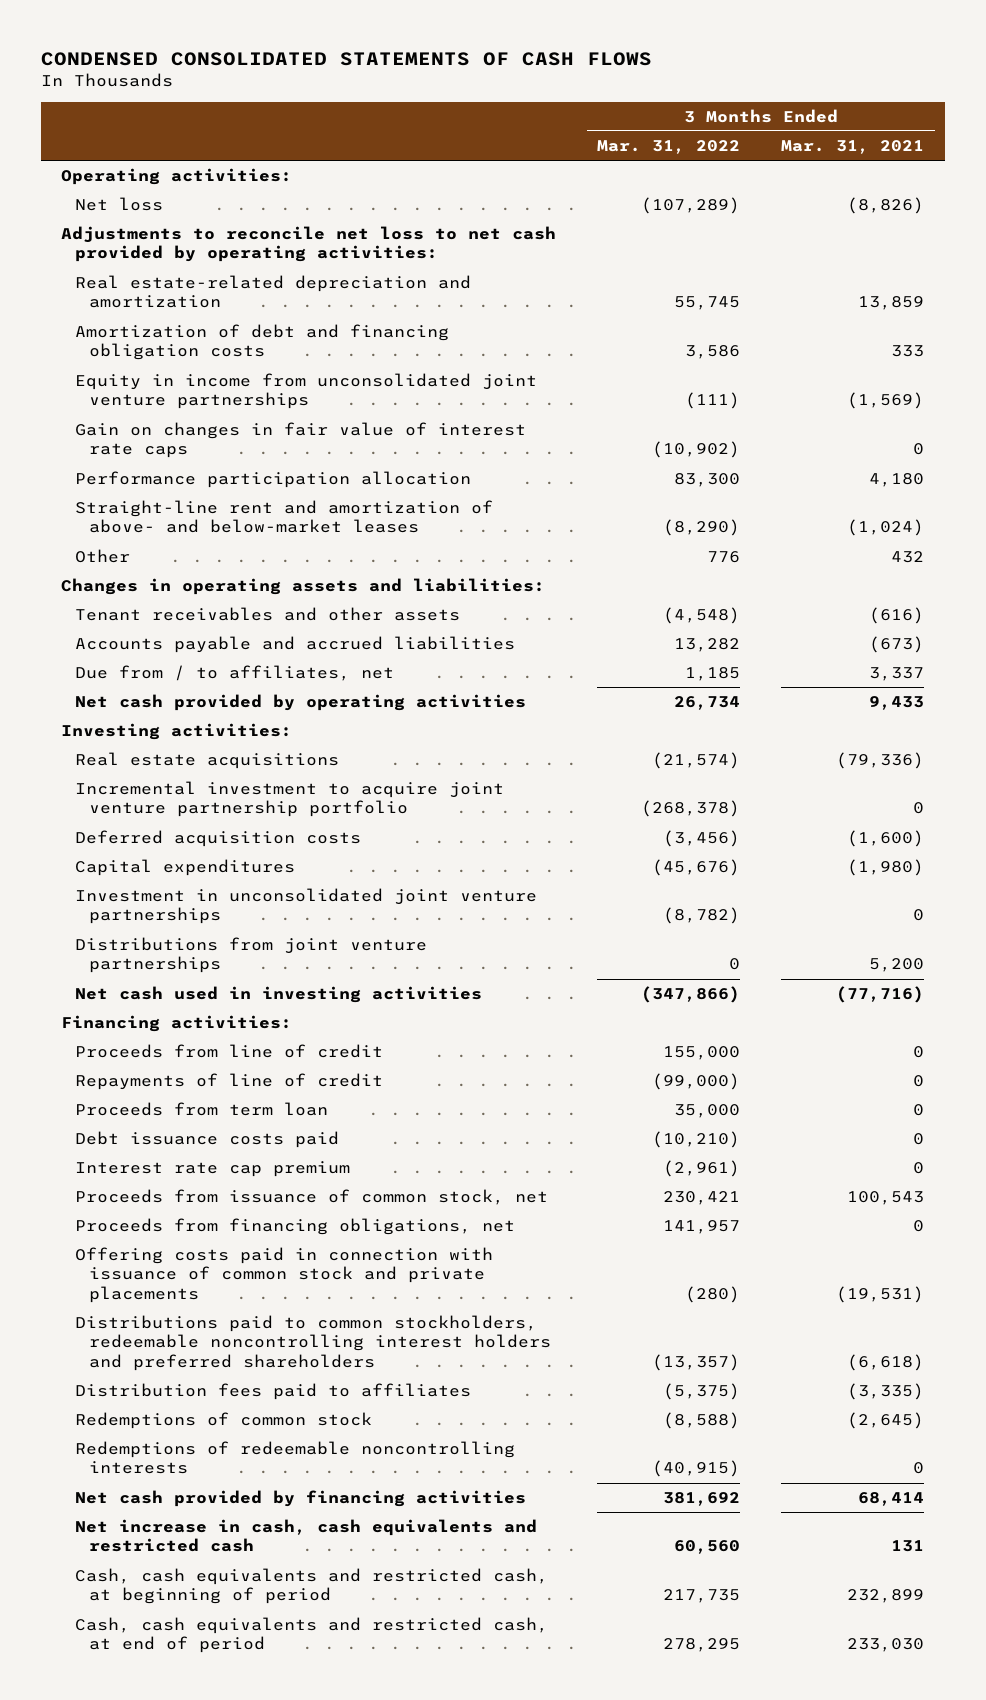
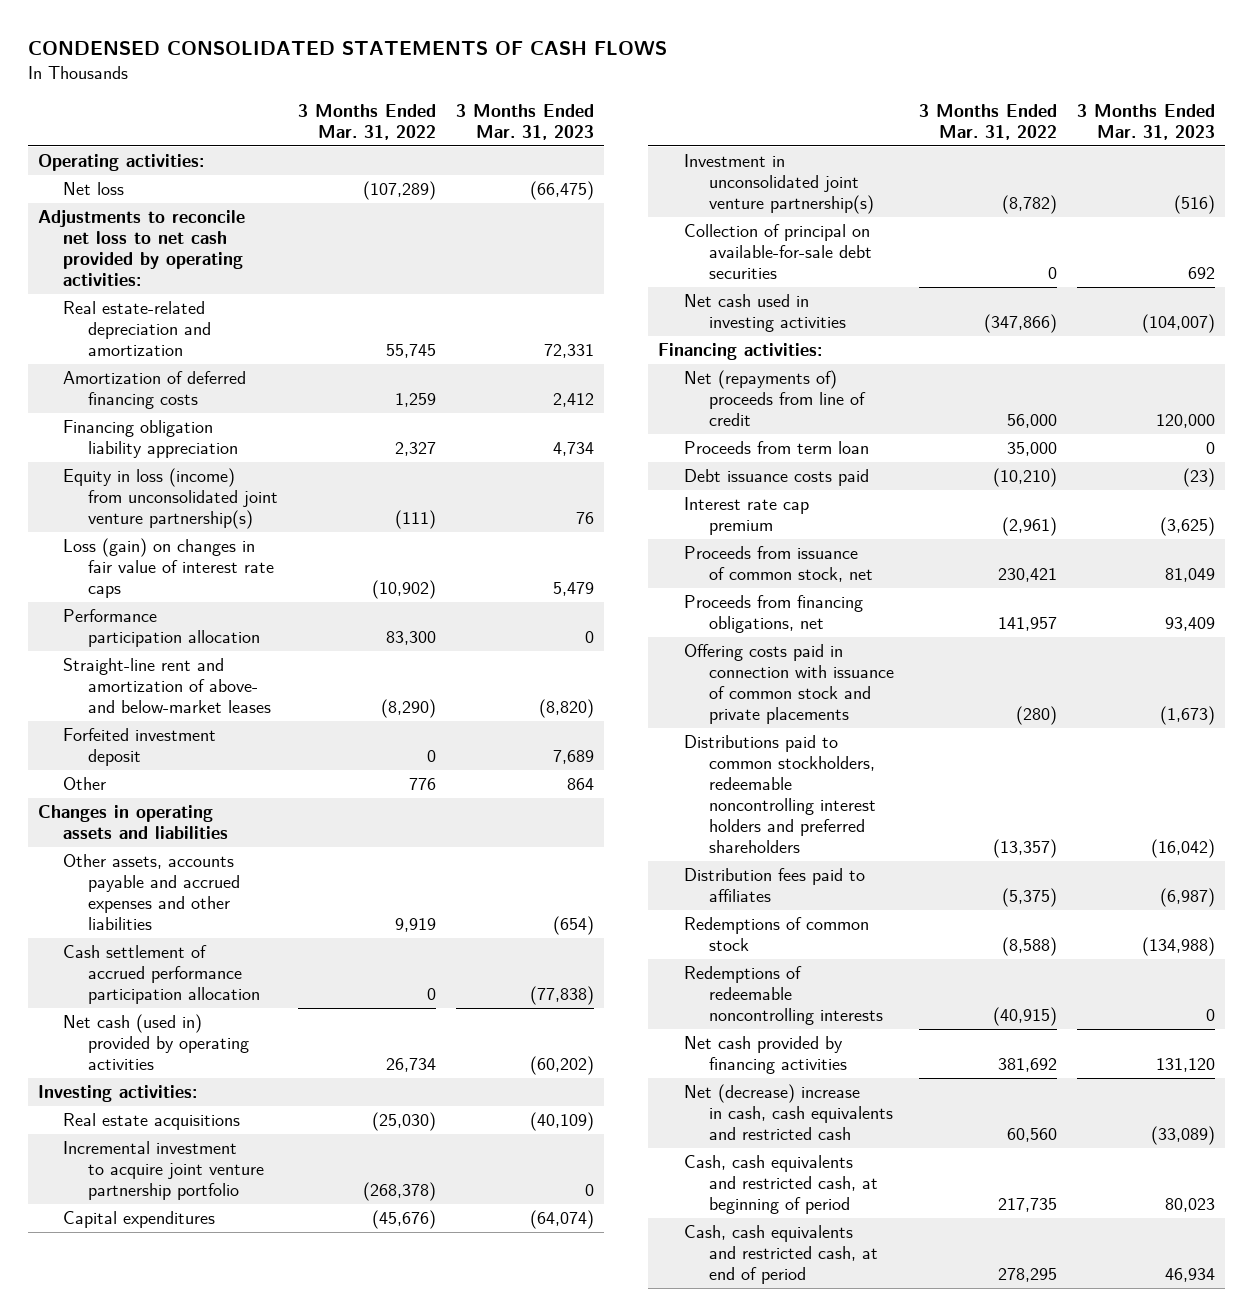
- | 3 Months Ended Mar. 31, 2022 | 3 Months Ended Mar. 31, 2021
+ | 3 Months Ended Mar. 31, 2022 | 3 Months Ended Mar. 31, 2023
- Amortization of debt and financing obligation costs | 3,586 | 333
- Equity in income from unconsolidated joint venture partnerships | (111) | (1,569)
- Gain on changes in fair value of interest rate caps | (10,902) | 0
+ Amortization of deferred financing costs | 1,259 | 2,412
+ Financing obligation liability appreciation | 2,327 | 4,734
+ Equity in loss (income) from unconsolidated joint venture partnership(s) | (111) | 76
+ Loss (gain) on changes in fair value of interest rate caps | (10,902) | 5,479
+ Forfeited investment deposit | 0 | 7,689
- Changes in operating assets and liabilities:
- Tenant receivables and other assets | (4,548) | (616)
- Accounts payable and accrued liabilities | 13,282 | (673)
- Due from / to affiliates, net | 1,185 | 3,337
- Net cash provided by operating activities | 26,734 | 9,433
+ Changes in operating assets and liabilities
+ Other assets, accounts payable and accrued expenses and other liabilities | 9,919 | (654)
+ Cash settlement of accrued performance participation allocation | 0 | (77,838)
+ Net cash (used in) provided by operating activities | 26,734 | (60,202)
- Real estate acquisitions | (21,574) | (79,336)
+ Real estate acquisitions | (25,030) | (40,109)
- Deferred acquisition costs | (3,456) | (1,600)
- Investment in unconsolidated joint venture partnerships | (8,782) | 0
- Distributions from joint venture partnerships | 0 | 5,200
+ Investment in unconsolidated joint venture partnership(s) | (8,782) | (516)
+ Collection of principal on available-for-sale debt securities | 0 | 692
- Proceeds from line of credit | 155,000 | 0
- Repayments of line of credit | (99,000) | 0
+ Net (repayments of) proceeds from line of credit | 56,000 | 120,000
- Net increase in cash, cash equivalents and restricted cash | 60,560 | 131
+ Net (decrease) increase in cash, cash equivalents and restricted cash | 60,560 | (33,089)

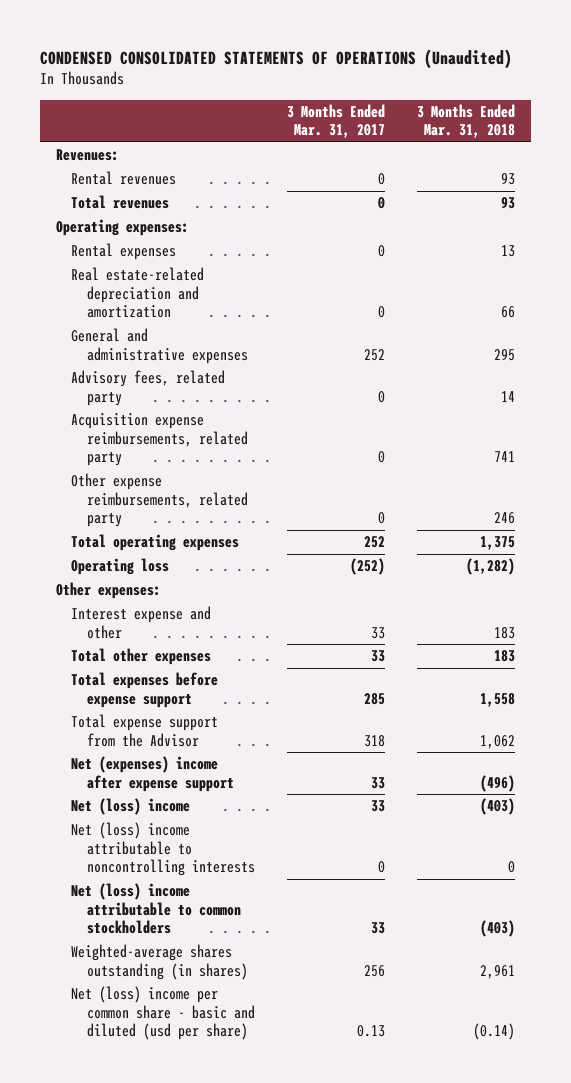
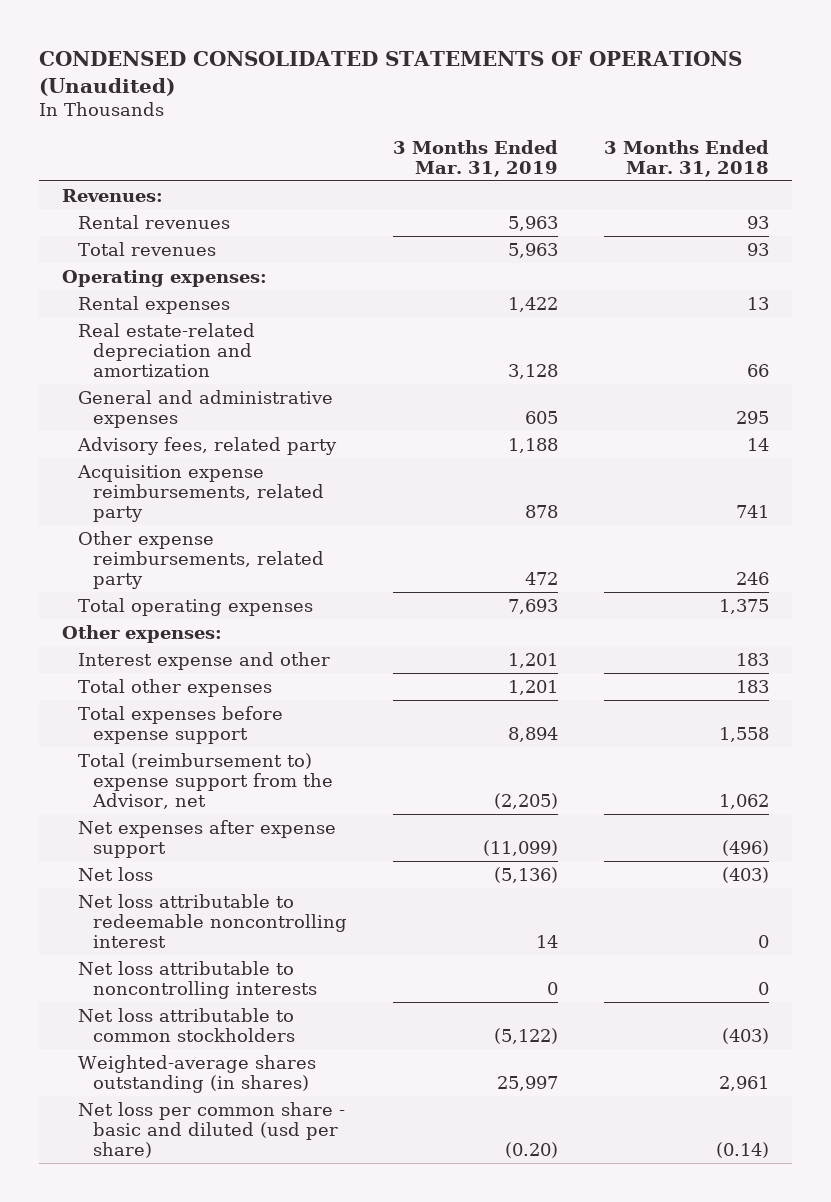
- | 3 Months Ended Mar. 31, 2017 | 3 Months Ended Mar. 31, 2018
+ | 3 Months Ended Mar. 31, 2019 | 3 Months Ended Mar. 31, 2018
- Operating loss | (252) | (1,282)
- Total expense support from the Advisor | 318 | 1,062
- Net (expenses) income after expense support | 33 | (496)
- Net (loss) income | 33 | (403)
- Net (loss) income attributable to noncontrolling interests | 0 | 0
- Net (loss) income attributable to common stockholders | 33 | (403)
+ Total (reimbursement to) expense support from the Advisor, net | (2,205) | 1,062
+ Net expenses after expense support | (11,099) | (496)
+ Net loss | (5,136) | (403)
+ Net loss attributable to redeemable noncontrolling interest | 14 | 0
+ Net loss attributable to noncontrolling interests | 0 | 0
+ Net loss attributable to common stockholders | (5,122) | (403)
- Net (loss) income per common share - basic and diluted (usd per share) | 0.13 | (0.14)
+ Net loss per common share - basic and diluted (usd per share) | (0.20) | (0.14)

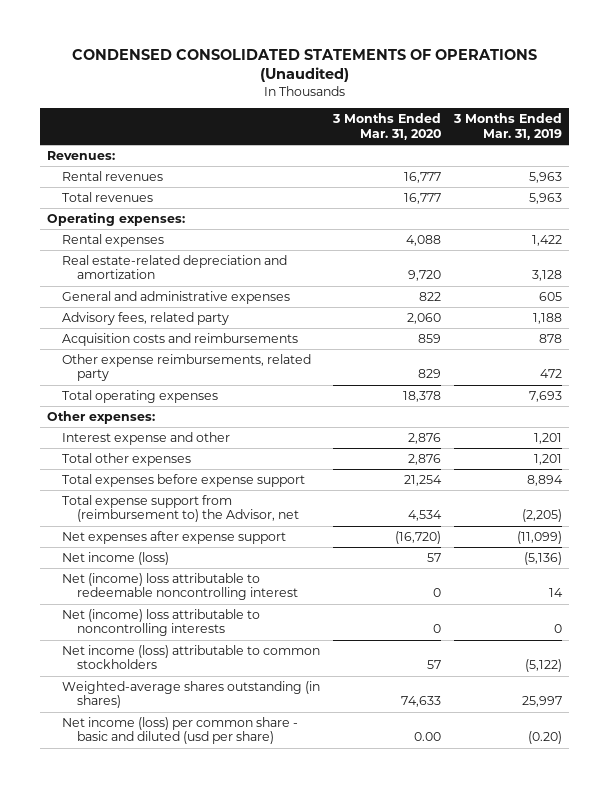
- | 3 Months Ended Mar. 31, 2019 | 3 Months Ended Mar. 31, 2018
+ | 3 Months Ended Mar. 31, 2020 | 3 Months Ended Mar. 31, 2019
- Acquisition expense reimbursements, related party | 878 | 741
+ Acquisition costs and reimbursements | 859 | 878
- Total (reimbursement to) expense support from the Advisor, net | (2,205) | 1,062
+ Total expense support from (reimbursement to) the Advisor, net | 4,534 | (2,205)
- Net loss | (5,136) | (403)
- Net loss attributable to redeemable noncontrolling interest | 14 | 0
- Net loss attributable to noncontrolling interests | 0 | 0
- Net loss attributable to common stockholders | (5,122) | (403)
+ Net income (loss) | 57 | (5,136)
+ Net (income) loss attributable to redeemable noncontrolling interest | 0 | 14
+ Net (income) loss attributable to noncontrolling interests | 0 | 0
+ Net income (loss) attributable to common stockholders | 57 | (5,122)
- Net loss per common share - basic and diluted (usd per share) | (0.20) | (0.14)
+ Net income (loss) per common share - basic and diluted (usd per share) | 0.00 | (0.20)

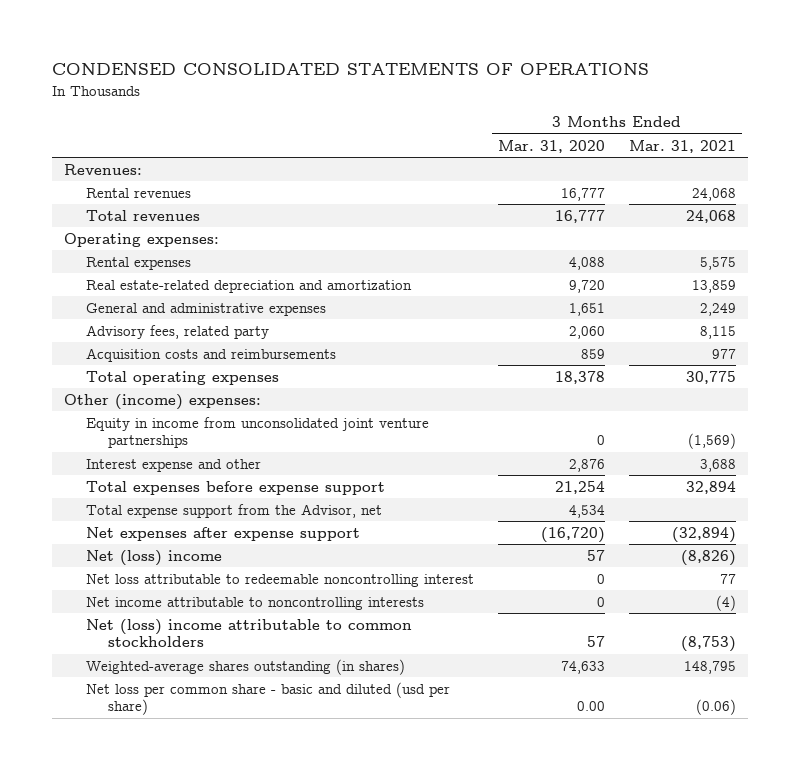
- CONDENSED CONSOLIDATED STATEMENTS OF OPERATIONS (Unaudited)
+ CONDENSED CONSOLIDATED STATEMENTS OF OPERATIONS
- | 3 Months Ended Mar. 31, 2020 | 3 Months Ended Mar. 31, 2019
+ | 3 Months Ended Mar. 31, 2020 | 3 Months Ended Mar. 31, 2021
- General and administrative expenses | 822 | 605
+ General and administrative expenses | 1,651 | 2,249
- Other expense reimbursements, related party | 829 | 472
- Other expenses:
+ Other (income) expenses:
+ Equity in income from unconsolidated joint venture partnerships | 0 | (1,569)
- Total other expenses | 2,876 | 1,201
- Total expense support from (reimbursement to) the Advisor, net | 4,534 | (2,205)
+ Total expense support from the Advisor, net | 4,534 |
- Net income (loss) | 57 | (5,136)
- Net (income) loss attributable to redeemable noncontrolling interest | 0 | 14
- Net (income) loss attributable to noncontrolling interests | 0 | 0
- Net income (loss) attributable to common stockholders | 57 | (5,122)
+ Net (loss) income | 57 | (8,826)
+ Net loss attributable to redeemable noncontrolling interest | 0 | 77
+ Net income attributable to noncontrolling interests | 0 | (4)
+ Net (loss) income attributable to common stockholders | 57 | (8,753)
- Net income (loss) per common share - basic and diluted (usd per share) | 0.00 | (0.20)
+ Net loss per common share - basic and diluted (usd per share) | 0.00 | (0.06)

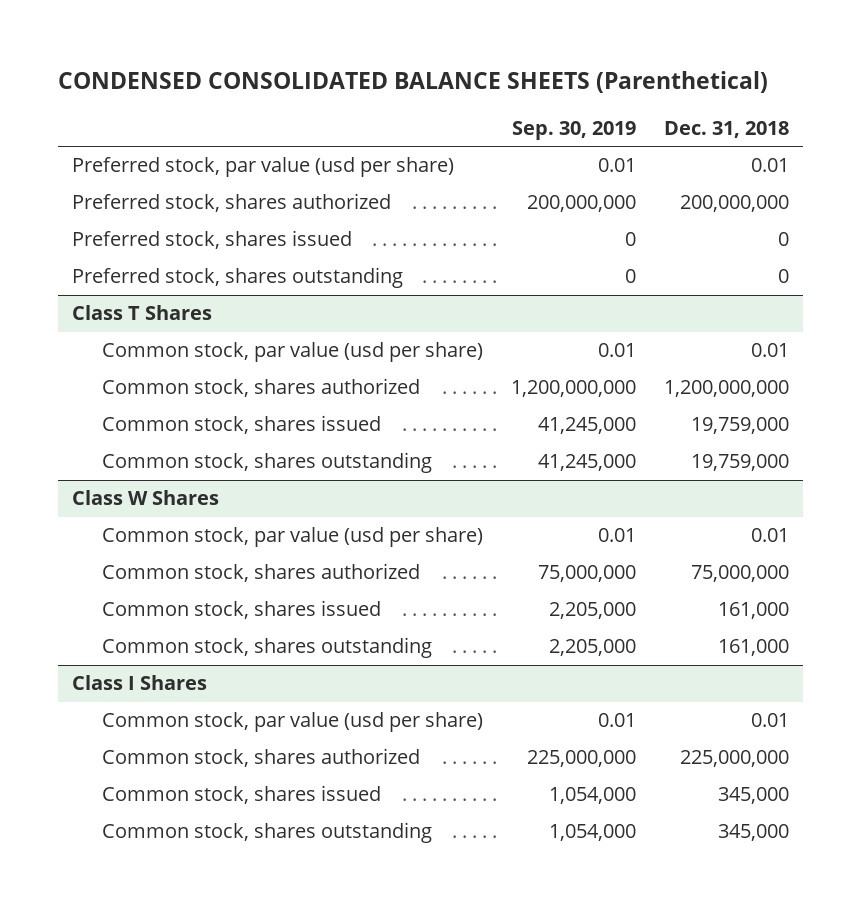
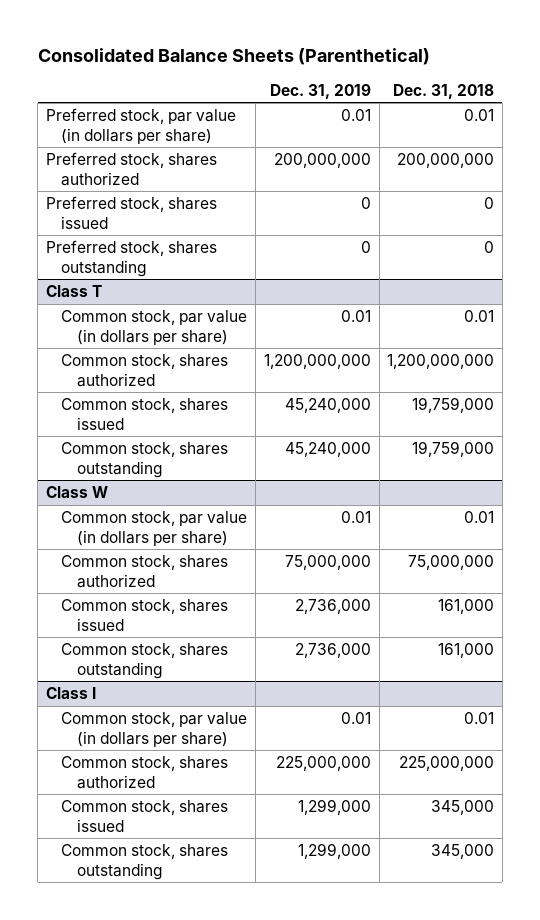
- CONDENSED CONSOLIDATED BALANCE SHEETS (Parenthetical)
+ Consolidated Balance Sheets (Parenthetical)
- | Sep. 30, 2019 | Dec. 31, 2018
+ | Dec. 31, 2019 | Dec. 31, 2018
- Preferred stock, par value (usd per share) | 0.01 | 0.01
+ Preferred stock, par value (in dollars per share) | 0.01 | 0.01
- Class T Shares
- Common stock, par value (usd per share) | 0.01 | 0.01
+ Class T
+ Common stock, par value (in dollars per share) | 0.01 | 0.01
- Class W Shares
- Common stock, par value (usd per share) | 0.01 | 0.01
+ Class W
+ Common stock, par value (in dollars per share) | 0.01 | 0.01
- Class I Shares
- Common stock, par value (usd per share) | 0.01 | 0.01
+ Class I
+ Common stock, par value (in dollars per share) | 0.01 | 0.01

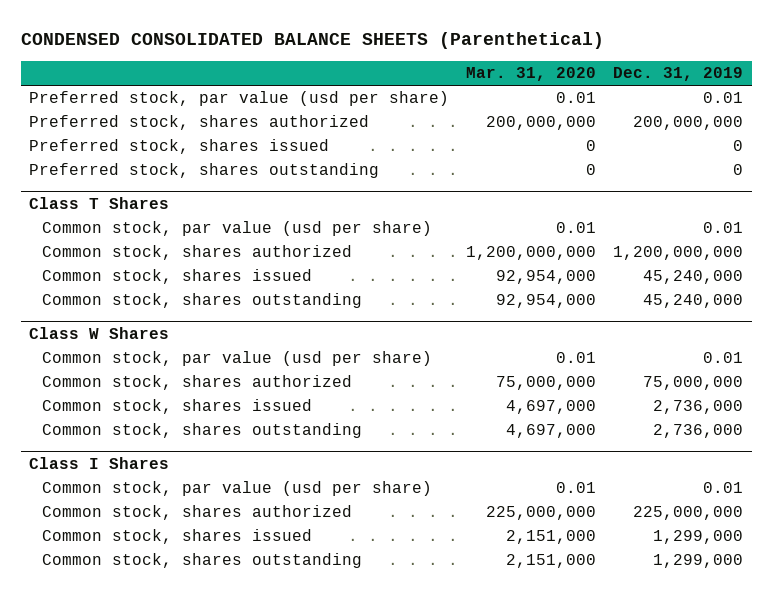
- Consolidated Balance Sheets (Parenthetical)
+ CONDENSED CONSOLIDATED BALANCE SHEETS (Parenthetical)
- | Dec. 31, 2019 | Dec. 31, 2018
+ | Mar. 31, 2020 | Dec. 31, 2019
- Preferred stock, par value (in dollars per share) | 0.01 | 0.01
+ Preferred stock, par value (usd per share) | 0.01 | 0.01
- Class T
- Common stock, par value (in dollars per share) | 0.01 | 0.01
+ Class T Shares
+ Common stock, par value (usd per share) | 0.01 | 0.01
- Class W
- Common stock, par value (in dollars per share) | 0.01 | 0.01
+ Class W Shares
+ Common stock, par value (usd per share) | 0.01 | 0.01
- Class I
- Common stock, par value (in dollars per share) | 0.01 | 0.01
+ Class I Shares
+ Common stock, par value (usd per share) | 0.01 | 0.01

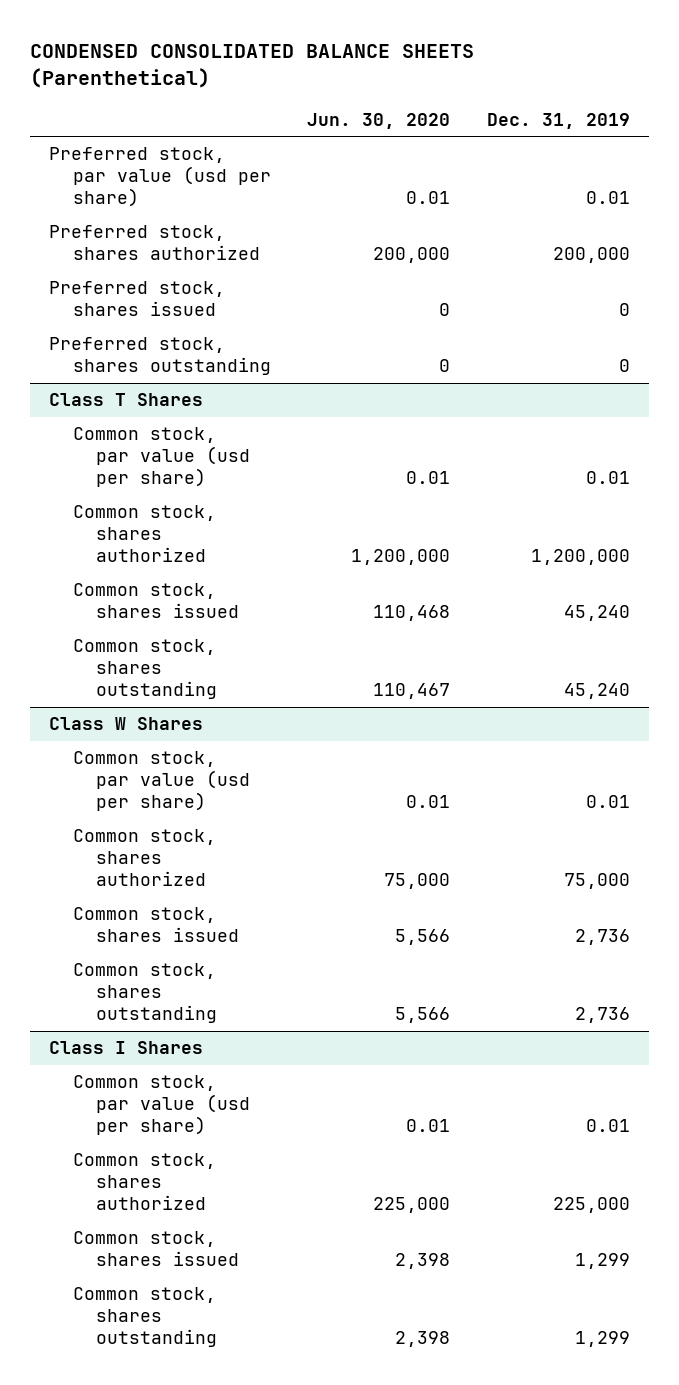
- | Mar. 31, 2020 | Dec. 31, 2019
+ | Jun. 30, 2020 | Dec. 31, 2019
- Preferred stock, shares authorized | 200,000,000 | 200,000,000
+ Preferred stock, shares authorized | 200,000 | 200,000
@ Class T Shares
- Common stock, shares authorized | 1,200,000,000 | 1,200,000,000
- Common stock, shares issued | 92,954,000 | 45,240,000
- Common stock, shares outstanding | 92,954,000 | 45,240,000
+ Common stock, shares authorized | 1,200,000 | 1,200,000
+ Common stock, shares issued | 110,468 | 45,240
+ Common stock, shares outstanding | 110,467 | 45,240
@ Class W Shares
- Common stock, shares authorized | 75,000,000 | 75,000,000
- Common stock, shares issued | 4,697,000 | 2,736,000
- Common stock, shares outstanding | 4,697,000 | 2,736,000
+ Common stock, shares authorized | 75,000 | 75,000
+ Common stock, shares issued | 5,566 | 2,736
+ Common stock, shares outstanding | 5,566 | 2,736
@ Class I Shares
- Common stock, shares authorized | 225,000,000 | 225,000,000
- Common stock, shares issued | 2,151,000 | 1,299,000
- Common stock, shares outstanding | 2,151,000 | 1,299,000
+ Common stock, shares authorized | 225,000 | 225,000
+ Common stock, shares issued | 2,398 | 1,299
+ Common stock, shares outstanding | 2,398 | 1,299

